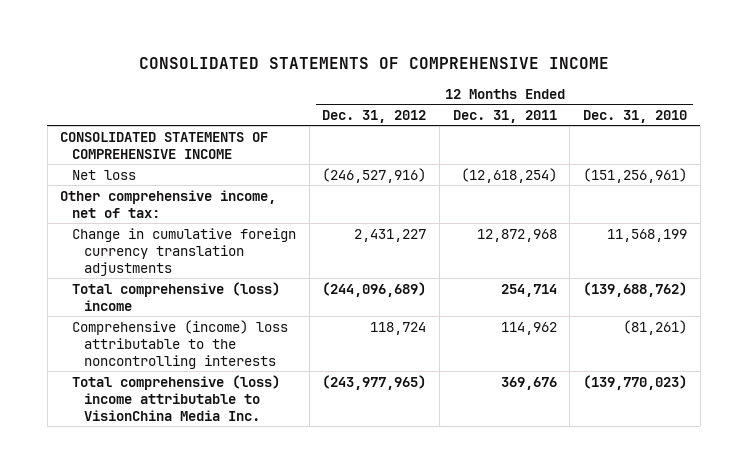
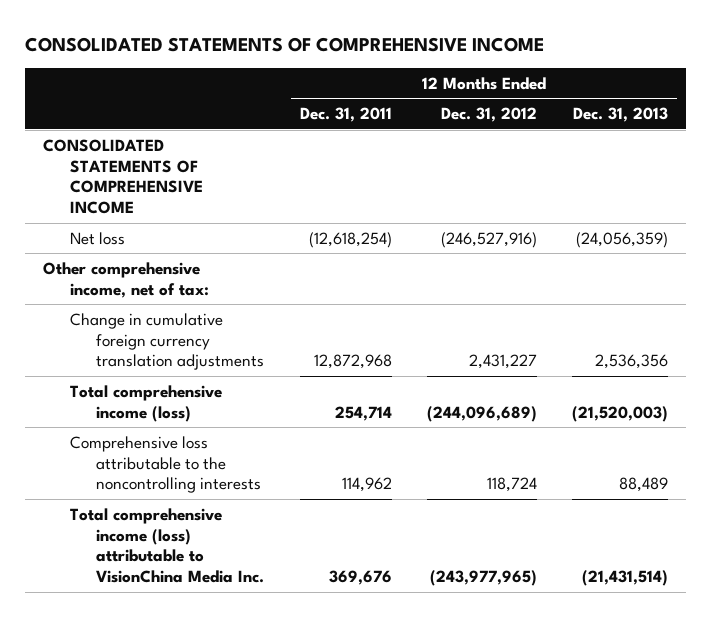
- | 12 Months Ended Dec. 31, 2012 | 12 Months Ended Dec. 31, 2011 | 12 Months Ended Dec. 31, 2010
+ | 12 Months Ended Dec. 31, 2011 | 12 Months Ended Dec. 31, 2012 | 12 Months Ended Dec. 31, 2013
- Total comprehensive (loss) income | (244,096,689) | 254,714 | (139,688,762)
- Comprehensive (income) loss attributable to the noncontrolling interests | 118,724 | 114,962 | (81,261)
- Total comprehensive (loss) income attributable to VisionChina Media Inc. | (243,977,965) | 369,676 | (139,770,023)
+ Total comprehensive income (loss) | 254,714 | (244,096,689) | (21,520,003)
+ Comprehensive loss attributable to the noncontrolling interests | 114,962 | 118,724 | 88,489
+ Total comprehensive income (loss) attributable to VisionChina Media Inc. | 369,676 | (243,977,965) | (21,431,514)

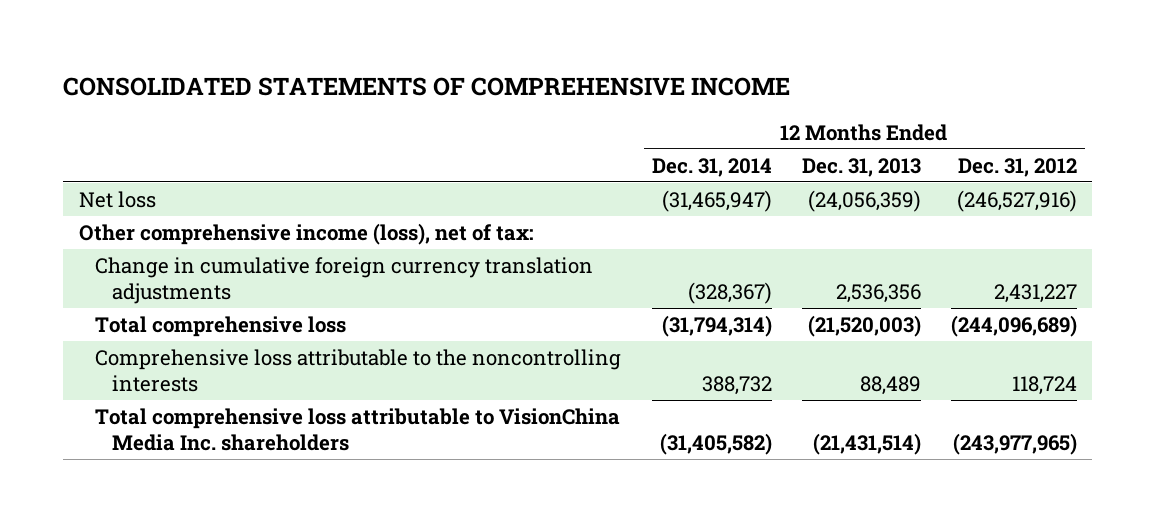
- | 12 Months Ended Dec. 31, 2011 | 12 Months Ended Dec. 31, 2012 | 12 Months Ended Dec. 31, 2013
+ | 12 Months Ended Dec. 31, 2014 | 12 Months Ended Dec. 31, 2013 | 12 Months Ended Dec. 31, 2012
- CONSOLIDATED STATEMENTS OF COMPREHENSIVE INCOME
- Other comprehensive income, net of tax:
+ Other comprehensive income (loss), net of tax:
- Total comprehensive income (loss) | 254,714 | (244,096,689) | (21,520,003)
+ Total comprehensive loss | (31,794,314) | (21,520,003) | (244,096,689)
- Total comprehensive income (loss) attributable to VisionChina Media Inc. | 369,676 | (243,977,965) | (21,431,514)
+ Total comprehensive loss attributable to VisionChina Media Inc. shareholders | (31,405,582) | (21,431,514) | (243,977,965)

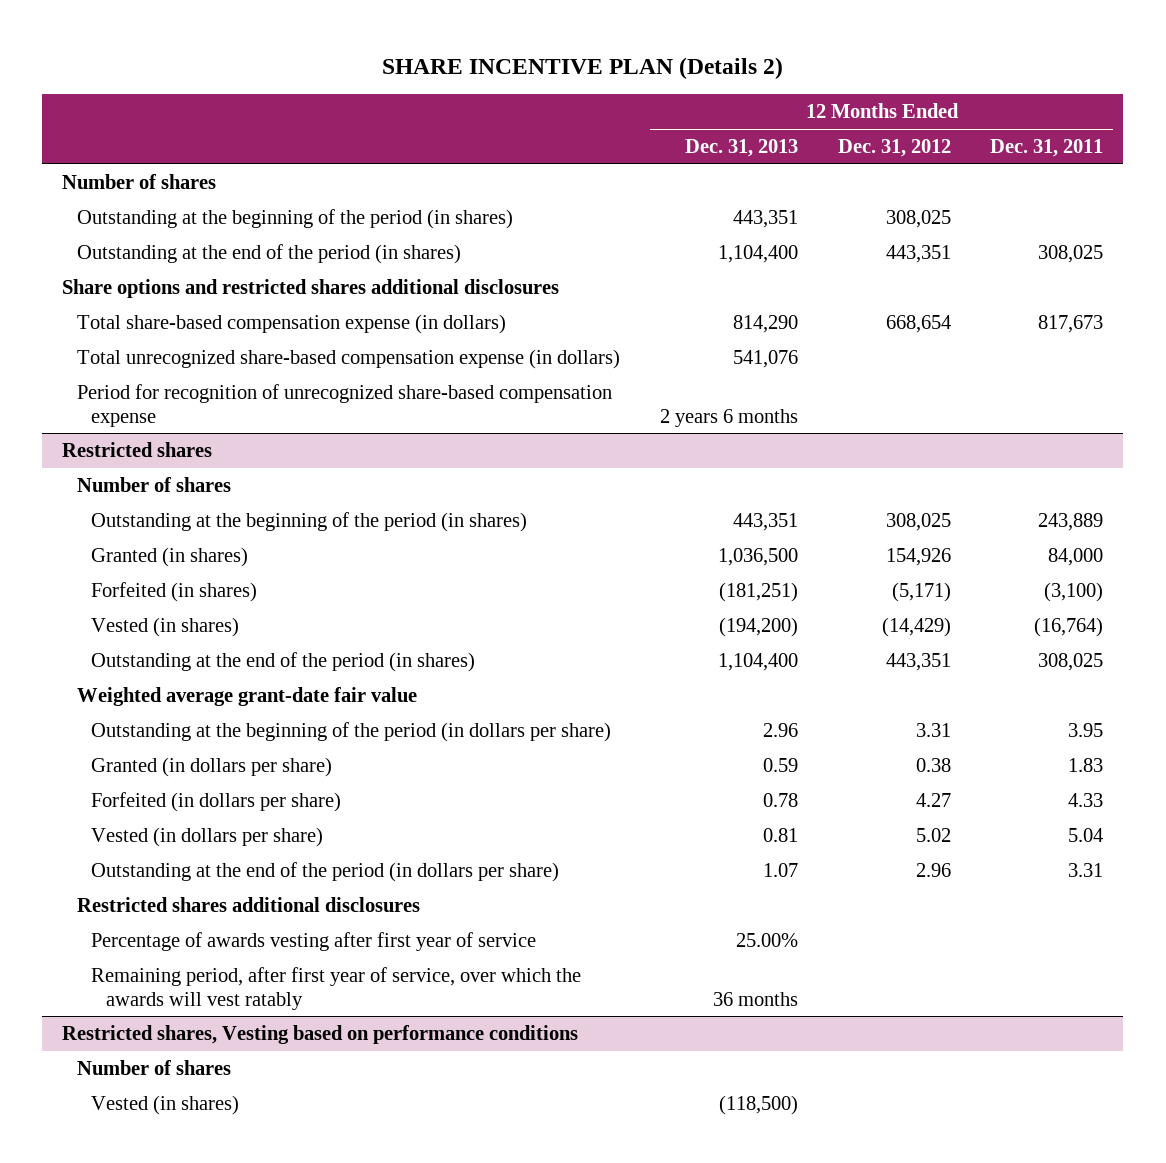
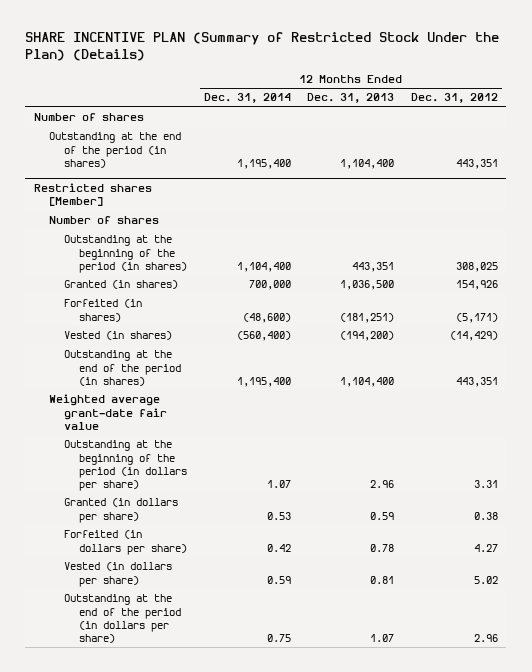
- SHARE INCENTIVE PLAN (Details 2)
+ SHARE INCENTIVE PLAN (Summary of Restricted Stock Under the Plan) (Details)
- | 12 Months Ended Dec. 31, 2013 | 12 Months Ended Dec. 31, 2012 | 12 Months Ended Dec. 31, 2011
+ | 12 Months Ended Dec. 31, 2014 | 12 Months Ended Dec. 31, 2013 | 12 Months Ended Dec. 31, 2012
- Outstanding at the beginning of the period (in shares) | 443,351 | 308,025 |
- Share options and restricted shares additional disclosures
- Total share-based compensation expense (in dollars) | 814,290 | 668,654 | 817,673
- Total unrecognized share-based compensation expense (in dollars) | 541,076 | |
- Period for recognition of unrecognized share-based compensation expense | 2 years 6 months | |
- Restricted shares
+ Restricted shares [Member]
- Restricted shares additional disclosures
- Percentage of awards vesting after first year of service | 25.00% | |
- Remaining period, after first year of service, over which the awards will vest ratably | 36 months | |
- Restricted shares, Vesting based on performance conditions
- Number of shares
- Vested (in shares) | (118,500) | |

